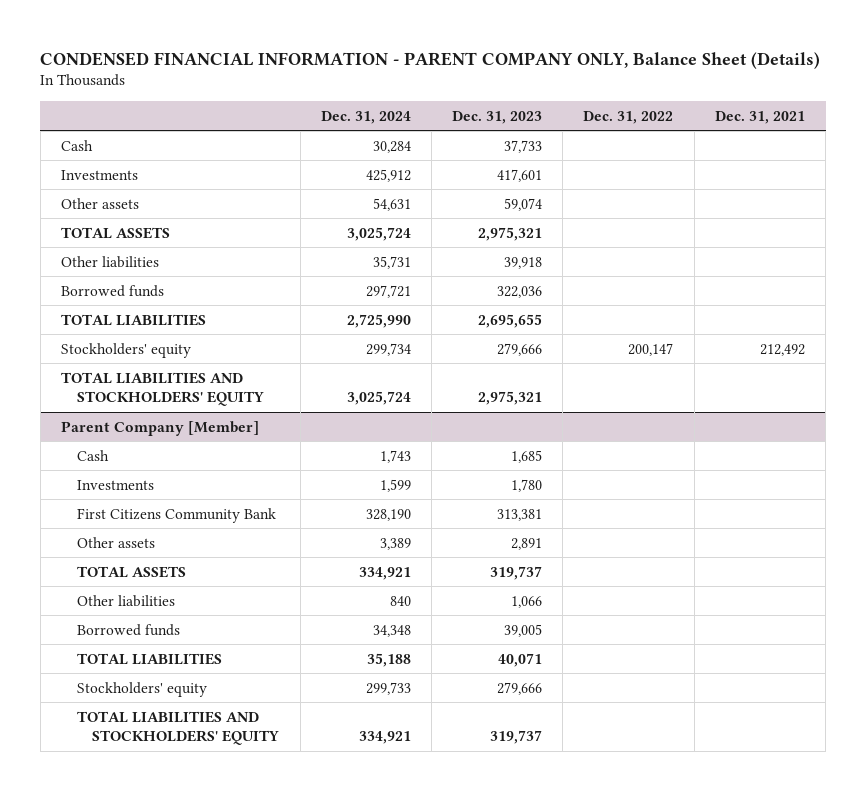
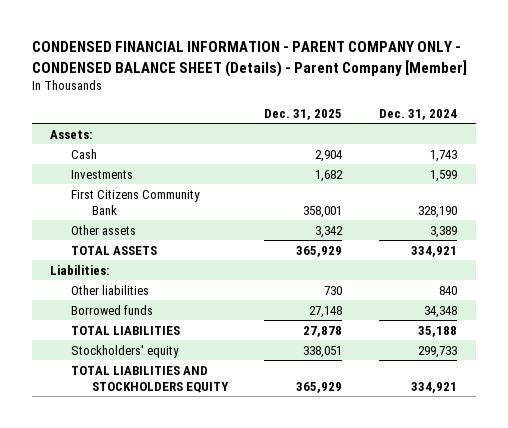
- CONDENSED FINANCIAL INFORMATION - PARENT COMPANY ONLY, Balance Sheet (Details)
+ CONDENSED FINANCIAL INFORMATION - PARENT COMPANY ONLY - CONDENSED BALANCE SHEET (Details) - Parent Company [Member]
- | Dec. 31, 2024 | Dec. 31, 2023 | Dec. 31, 2022 | Dec. 31, 2021
+ | Dec. 31, 2025 | Dec. 31, 2024
- Cash | 30,284 | 37,733 | |
- Investments | 425,912 | 417,601 | |
- Other assets | 54,631 | 59,074 | |
- TOTAL ASSETS | 3,025,724 | 2,975,321 | |
- Other liabilities | 35,731 | 39,918 | |
- Borrowed funds | 297,721 | 322,036 | |
- TOTAL LIABILITIES | 2,725,990 | 2,695,655 | |
- Stockholders' equity | 299,734 | 279,666 | 200,147 | 212,492
- TOTAL LIABILITIES AND STOCKHOLDERS' EQUITY | 3,025,724 | 2,975,321 | |
- Parent Company [Member]
+ Assets:
+ Liabilities:
- TOTAL LIABILITIES AND STOCKHOLDERS' EQUITY | 334,921 | 319,737 | |
+ TOTAL LIABILITIES AND STOCKHOLDERS EQUITY | 365,929 | 334,921

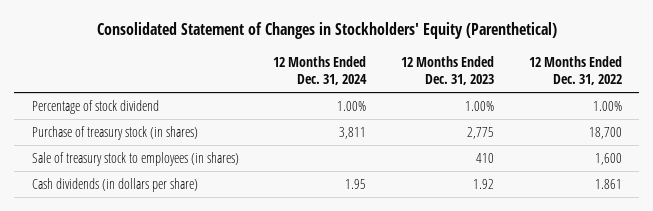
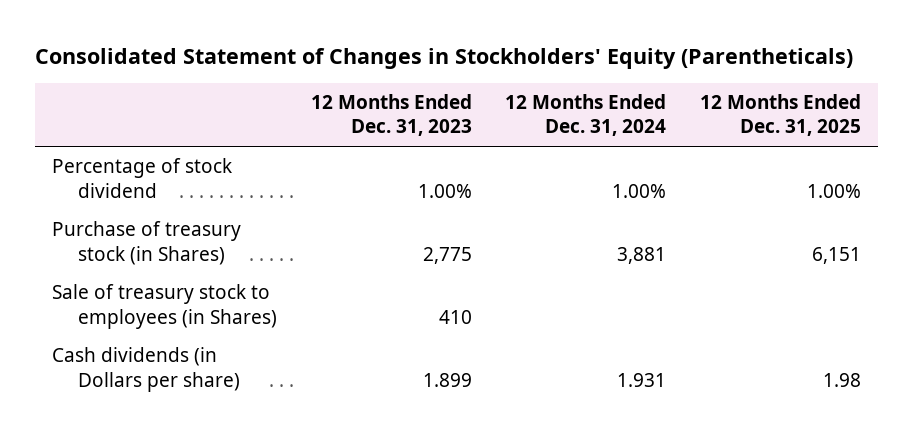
- Consolidated Statement of Changes in Stockholders' Equity (Parenthetical)
+ Consolidated Statement of Changes in Stockholders' Equity (Parentheticals)
- | 12 Months Ended Dec. 31, 2024 | 12 Months Ended Dec. 31, 2023 | 12 Months Ended Dec. 31, 2022
+ | 12 Months Ended Dec. 31, 2023 | 12 Months Ended Dec. 31, 2024 | 12 Months Ended Dec. 31, 2025
- Purchase of treasury stock (in shares) | 3,811 | 2,775 | 18,700
- Sale of treasury stock to employees (in shares) | | 410 | 1,600
- Cash dividends (in dollars per share) | 1.95 | 1.92 | 1.861
+ Purchase of treasury stock (in Shares) | 2,775 | 3,881 | 6,151
+ Sale of treasury stock to employees (in Shares) | 410 | |
+ Cash dividends (in Dollars per share) | 1.899 | 1.931 | 1.98

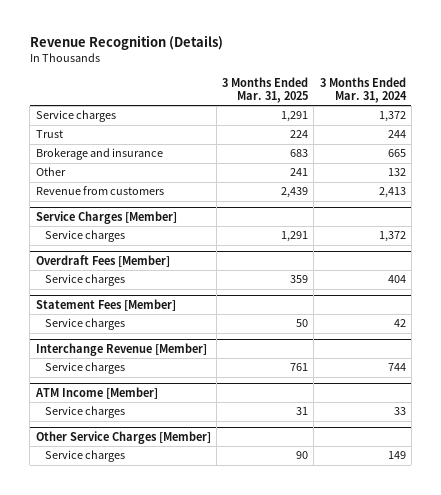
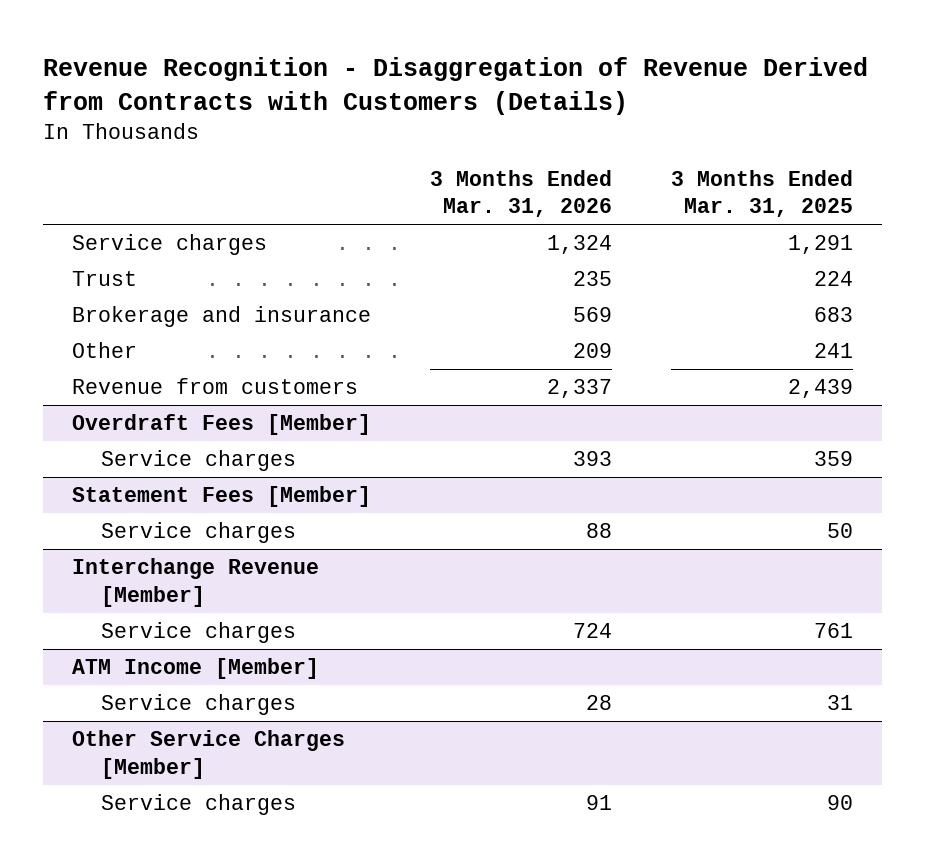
- Revenue Recognition (Details)
+ Revenue Recognition - Disaggregation of Revenue Derived from Contracts with Customers (Details)
- | 3 Months Ended Mar. 31, 2025 | 3 Months Ended Mar. 31, 2024
+ | 3 Months Ended Mar. 31, 2026 | 3 Months Ended Mar. 31, 2025
- Service Charges [Member]
- Service charges | 1,291 | 1,372

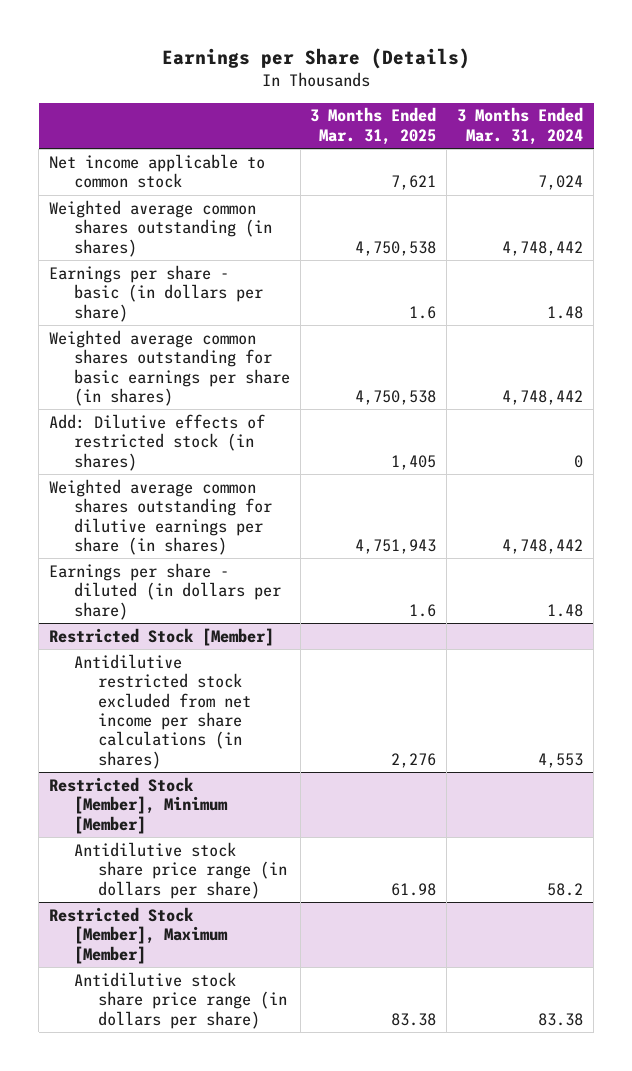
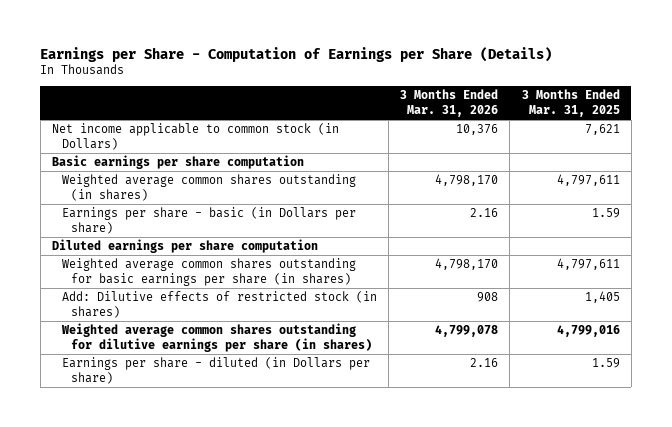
- Earnings per Share (Details)
+ Earnings per Share - Computation of Earnings per Share (Details)
- | 3 Months Ended Mar. 31, 2025 | 3 Months Ended Mar. 31, 2024
+ | 3 Months Ended Mar. 31, 2026 | 3 Months Ended Mar. 31, 2025
- Net income applicable to common stock | 7,621 | 7,024
- Weighted average common shares outstanding (in shares) | 4,750,538 | 4,748,442
- Earnings per share - basic (in dollars per share) | 1.6 | 1.48
- Weighted average common shares outstanding for basic earnings per share (in shares) | 4,750,538 | 4,748,442
+ Net income applicable to common stock (in Dollars) | 10,376 | 7,621
+ Basic earnings per share computation
+ Weighted average common shares outstanding (in shares) | 4,798,170 | 4,797,611
+ Earnings per share - basic (in Dollars per share) | 2.16 | 1.59
+ Diluted earnings per share computation
+ Weighted average common shares outstanding for basic earnings per share (in shares) | 4,798,170 | 4,797,611
- Weighted average common shares outstanding for dilutive earnings per share (in shares) | 4,751,943 | 4,748,442
- Earnings per share - diluted (in dollars per share) | 1.6 | 1.48
- Restricted Stock [Member]
- Antidilutive restricted stock excluded from net income per share calculations (in shares) | 2,276 | 4,553
- Restricted Stock [Member], Minimum [Member]
- Antidilutive stock share price range (in dollars per share) | 61.98 | 58.2
- Restricted Stock [Member], Maximum [Member]
- Antidilutive stock share price range (in dollars per share) | 83.38 | 83.38
+ Weighted average common shares outstanding for dilutive earnings per share (in shares) | 4,799,078 | 4,799,016
+ Earnings per share - diluted (in Dollars per share) | 2.16 | 1.59

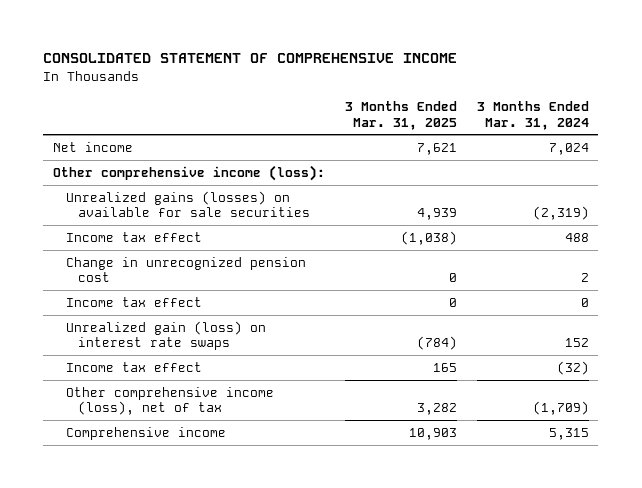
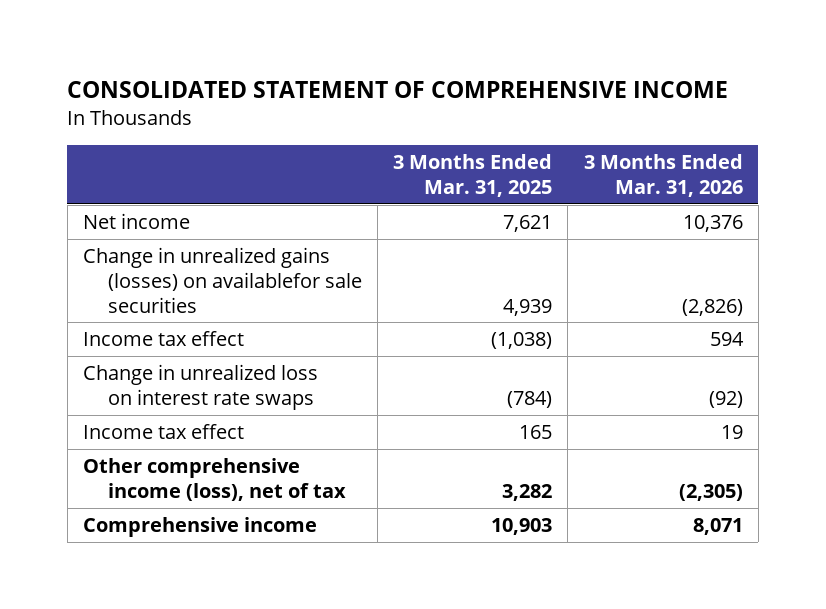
- | 3 Months Ended Mar. 31, 2025 | 3 Months Ended Mar. 31, 2024
+ | 3 Months Ended Mar. 31, 2025 | 3 Months Ended Mar. 31, 2026
- Other comprehensive income (loss):
- Unrealized gains (losses) on available for sale securities | 4,939 | (2,319)
+ Change in unrealized gains (losses) on availablefor sale securities | 4,939 | (2,826)
- Change in unrecognized pension cost | 0 | 2
- Income tax effect | 0 | 0
- Unrealized gain (loss) on interest rate swaps | (784) | 152
+ Change in unrealized loss on interest rate swaps | (784) | (92)

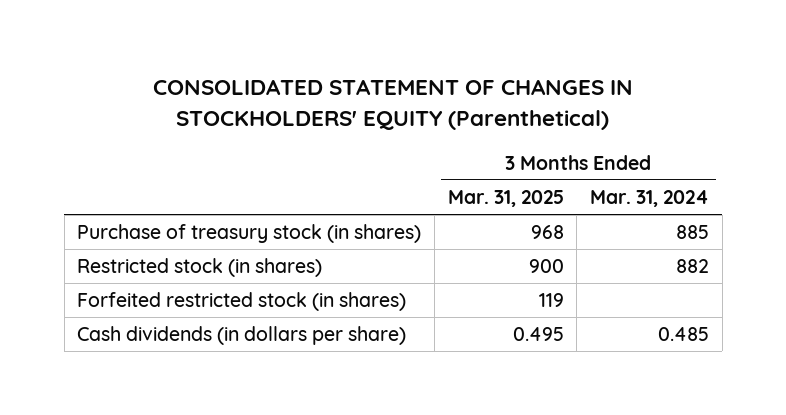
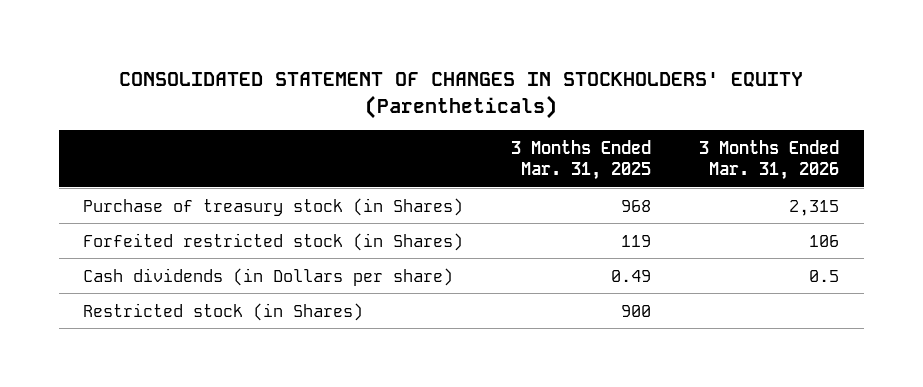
- CONSOLIDATED STATEMENT OF CHANGES IN STOCKHOLDERS' EQUITY (Parenthetical)
+ CONSOLIDATED STATEMENT OF CHANGES IN STOCKHOLDERS' EQUITY (Parentheticals)
- | 3 Months Ended Mar. 31, 2025 | 3 Months Ended Mar. 31, 2024
+ | 3 Months Ended Mar. 31, 2025 | 3 Months Ended Mar. 31, 2026
- Purchase of treasury stock (in shares) | 968 | 885
- Restricted stock (in shares) | 900 | 882
- Forfeited restricted stock (in shares) | 119 |
- Cash dividends (in dollars per share) | 0.495 | 0.485
+ Purchase of treasury stock (in Shares) | 968 | 2,315
+ Forfeited restricted stock (in Shares) | 119 | 106
+ Cash dividends (in Dollars per share) | 0.49 | 0.5
+ Restricted stock (in Shares) | 900 |

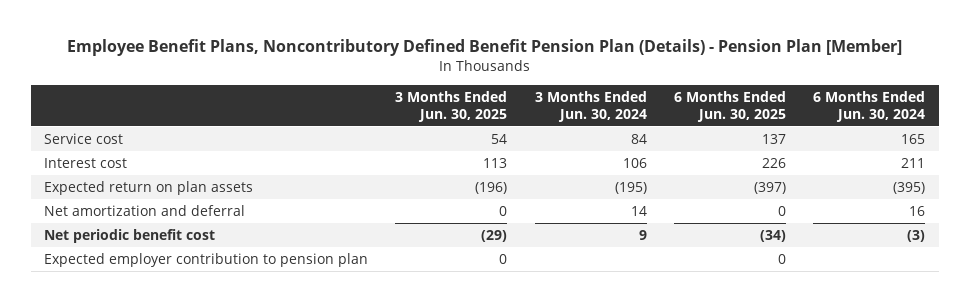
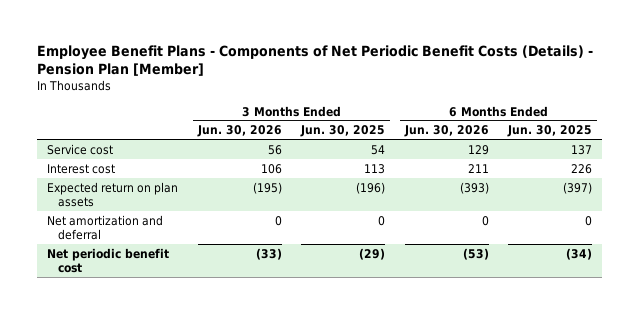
- Employee Benefit Plans, Noncontributory Defined Benefit Pension Plan (Details) - Pension Plan [Member]
+ Employee Benefit Plans - Components of Net Periodic Benefit Costs (Details) - Pension Plan [Member]
- | 3 Months Ended Jun. 30, 2025 | 3 Months Ended Jun. 30, 2024 | 6 Months Ended Jun. 30, 2025 | 6 Months Ended Jun. 30, 2024
+ | 3 Months Ended Jun. 30, 2026 | 3 Months Ended Jun. 30, 2025 | 6 Months Ended Jun. 30, 2026 | 6 Months Ended Jun. 30, 2025
- Expected employer contribution to pension plan | 0 | | 0 |

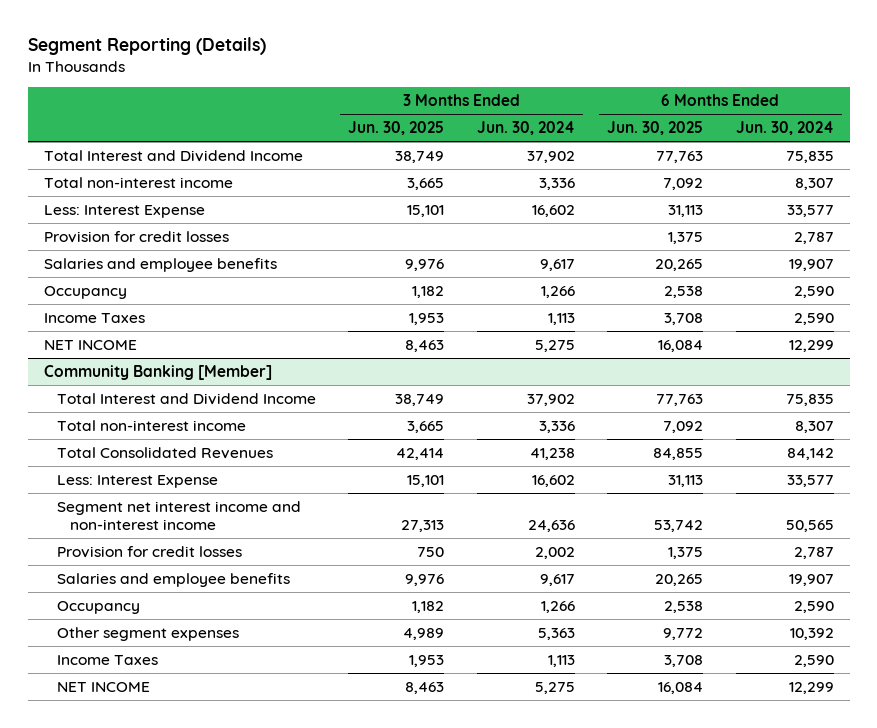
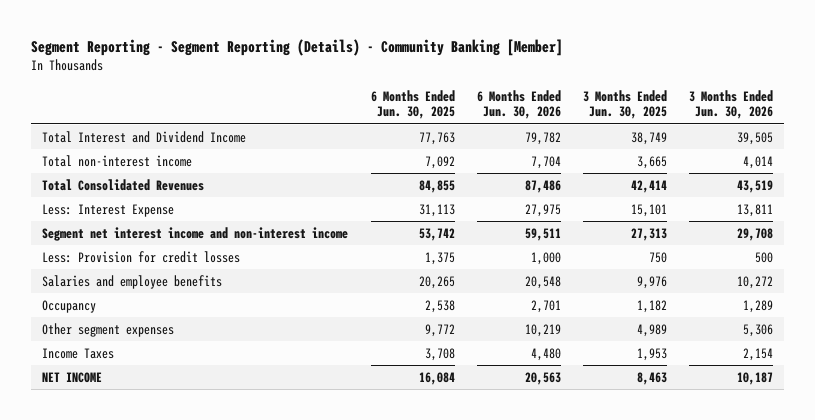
- Segment Reporting (Details)
+ Segment Reporting - Segment Reporting (Details) - Community Banking [Member]
- | 3 Months Ended Jun. 30, 2025 | 3 Months Ended Jun. 30, 2024 | 6 Months Ended Jun. 30, 2025 | 6 Months Ended Jun. 30, 2024
+ | 6 Months Ended Jun. 30, 2025 | 6 Months Ended Jun. 30, 2026 | 3 Months Ended Jun. 30, 2025 | 3 Months Ended Jun. 30, 2026
- Less: Interest Expense | 15,101 | 16,602 | 31,113 | 33,577
- Provision for credit losses | | | 1,375 | 2,787
- Salaries and employee benefits | 9,976 | 9,617 | 20,265 | 19,907
- Occupancy | 1,182 | 1,266 | 2,538 | 2,590
- Income Taxes | 1,953 | 1,113 | 3,708 | 2,590
- NET INCOME | 8,463 | 5,275 | 16,084 | 12,299
- Community Banking [Member]
- Total Interest and Dividend Income | 38,749 | 37,902 | 77,763 | 75,835
- Total non-interest income | 3,665 | 3,336 | 7,092 | 8,307
- Provision for credit losses | 750 | 2,002 | 1,375 | 2,787
+ Less: Provision for credit losses | 1,375 | 1,000 | 750 | 500

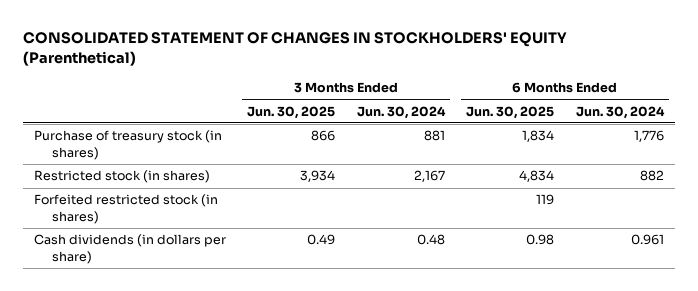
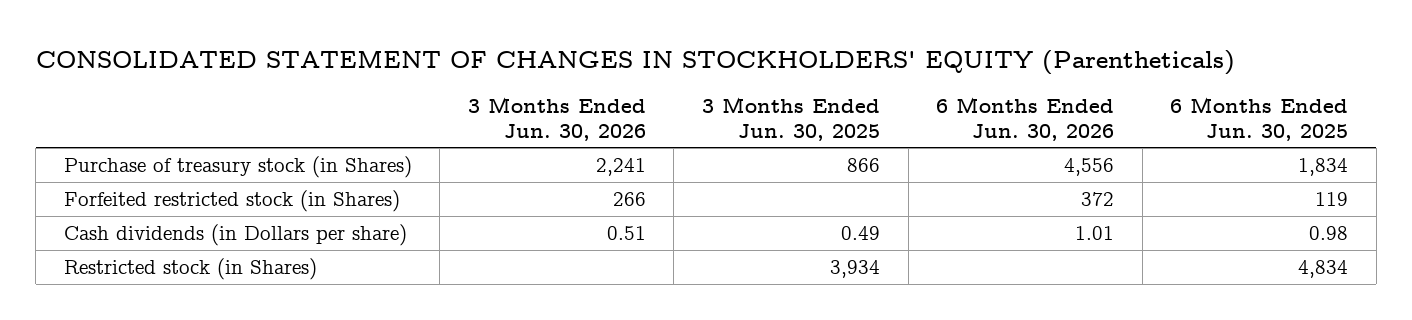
- CONSOLIDATED STATEMENT OF CHANGES IN STOCKHOLDERS' EQUITY (Parenthetical)
+ CONSOLIDATED STATEMENT OF CHANGES IN STOCKHOLDERS' EQUITY (Parentheticals)
- | 3 Months Ended Jun. 30, 2025 | 3 Months Ended Jun. 30, 2024 | 6 Months Ended Jun. 30, 2025 | 6 Months Ended Jun. 30, 2024
+ | 3 Months Ended Jun. 30, 2026 | 3 Months Ended Jun. 30, 2025 | 6 Months Ended Jun. 30, 2026 | 6 Months Ended Jun. 30, 2025
- Purchase of treasury stock (in shares) | 866 | 881 | 1,834 | 1,776
- Restricted stock (in shares) | 3,934 | 2,167 | 4,834 | 882
- Forfeited restricted stock (in shares) | | | 119 |
- Cash dividends (in dollars per share) | 0.49 | 0.48 | 0.98 | 0.961
+ Purchase of treasury stock (in Shares) | 2,241 | 866 | 4,556 | 1,834
+ Forfeited restricted stock (in Shares) | 266 | | 372 | 119
+ Cash dividends (in Dollars per share) | 0.51 | 0.49 | 1.01 | 0.98
+ Restricted stock (in Shares) | | 3,934 | | 4,834

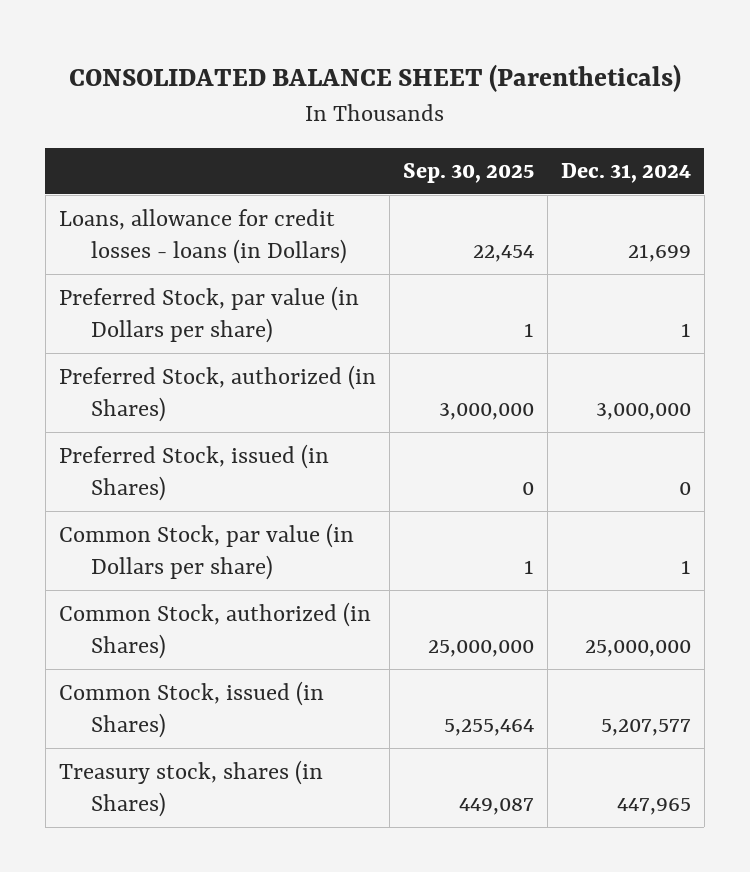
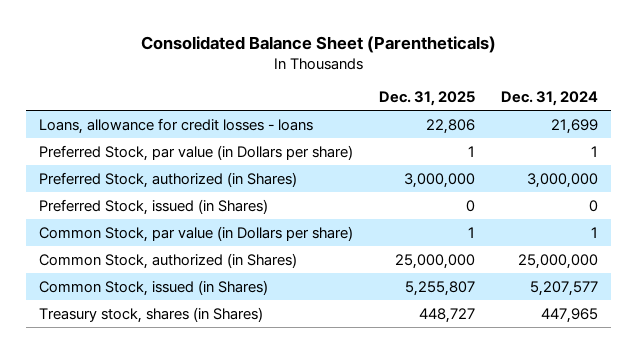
- CONSOLIDATED BALANCE SHEET (Parentheticals)
+ Consolidated Balance Sheet (Parentheticals)
- | Sep. 30, 2025 | Dec. 31, 2024
+ | Dec. 31, 2025 | Dec. 31, 2024
- Loans, allowance for credit losses - loans (in Dollars) | 22,454 | 21,699
+ Loans, allowance for credit losses - loans | 22,806 | 21,699

